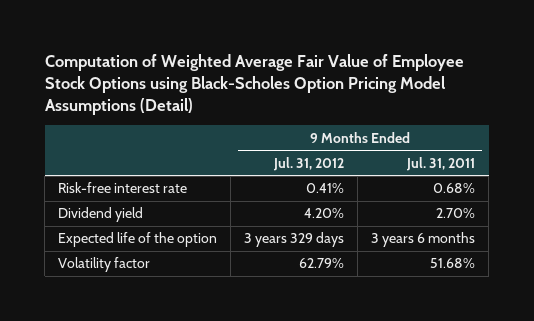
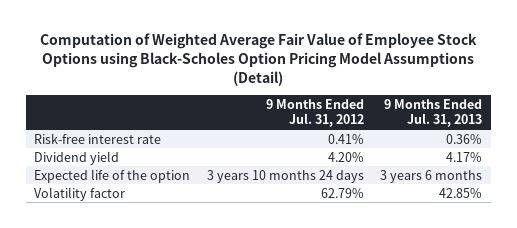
- | 9 Months Ended Jul. 31, 2012 | 9 Months Ended Jul. 31, 2011
+ | 9 Months Ended Jul. 31, 2012 | 9 Months Ended Jul. 31, 2013
- Expected life of the option | 3 years 329 days | 3 years 6 months
+ Expected life of the option | 3 years 10 months 24 days | 3 years 6 months

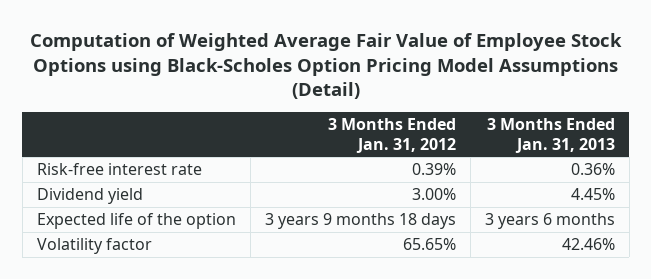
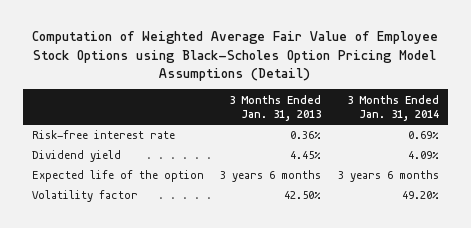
- | 3 Months Ended Jan. 31, 2012 | 3 Months Ended Jan. 31, 2013
+ | 3 Months Ended Jan. 31, 2013 | 3 Months Ended Jan. 31, 2014
- Volatility factor | 65.65% | 42.46%
+ Volatility factor | 42.50% | 49.20%

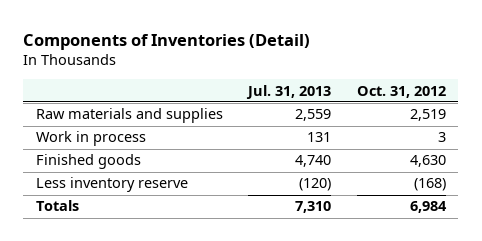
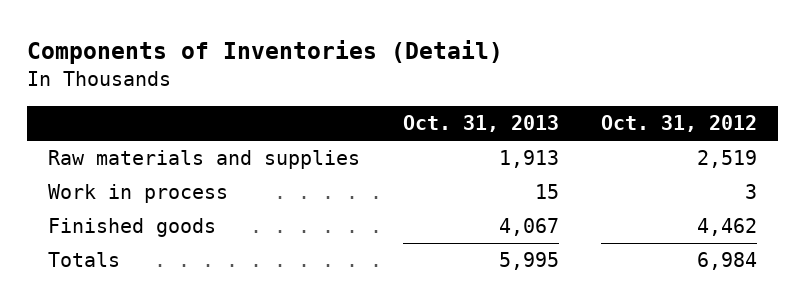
- | Jul. 31, 2013 | Oct. 31, 2012
+ | Oct. 31, 2013 | Oct. 31, 2012
- Finished goods | 4,740 | 4,630
- Less inventory reserve | (120) | (168)
+ Finished goods | 4,067 | 4,462

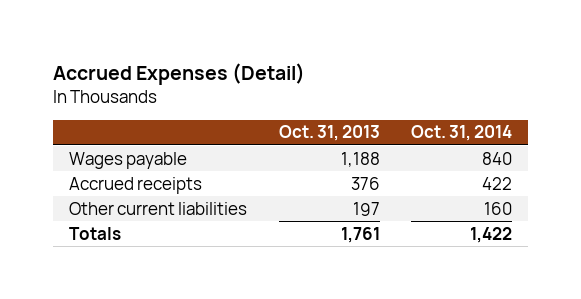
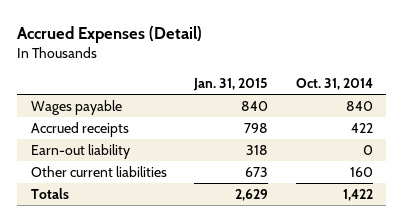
- | Oct. 31, 2013 | Oct. 31, 2014
+ | Jan. 31, 2015 | Oct. 31, 2014
+ Earn-out liability | 318 | 0

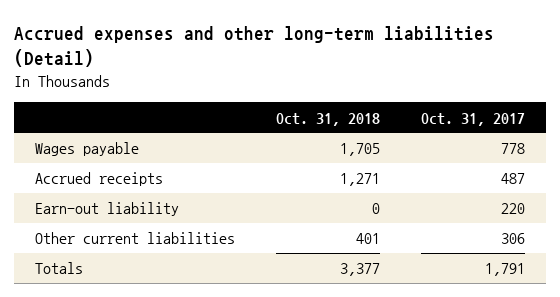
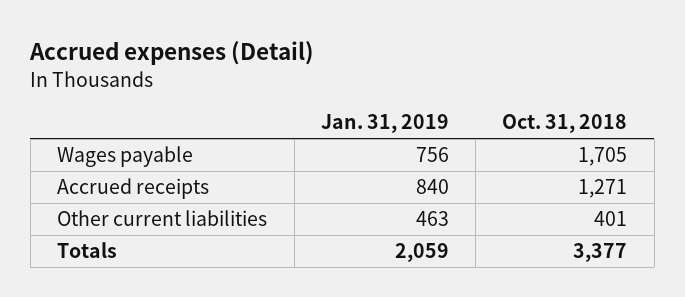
- Accrued expenses and other long-term liabilities (Detail)
+ Accrued expenses (Detail)
- | Oct. 31, 2018 | Oct. 31, 2017
+ | Jan. 31, 2019 | Oct. 31, 2018
- Earn-out liability | 0 | 220

